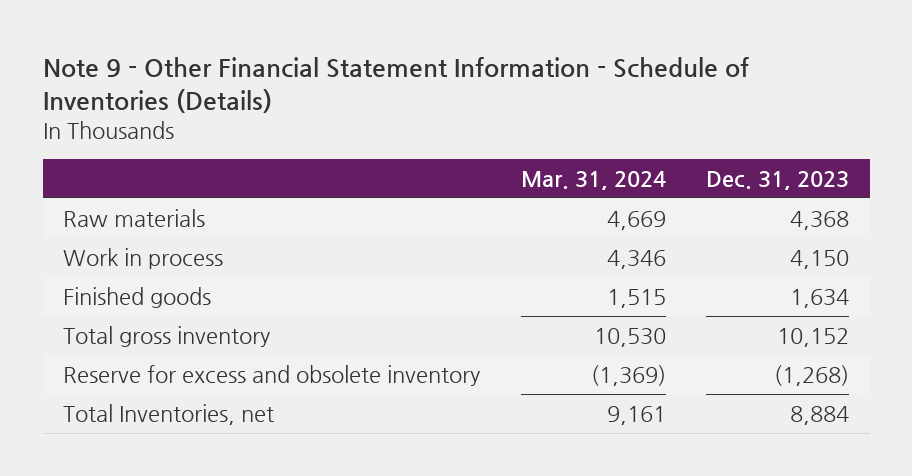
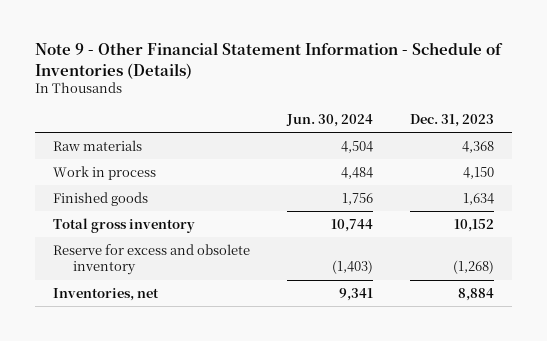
- | Mar. 31, 2024 | Dec. 31, 2023
+ | Jun. 30, 2024 | Dec. 31, 2023
- Total Inventories, net | 9,161 | 8,884
+ Inventories, net | 9,341 | 8,884

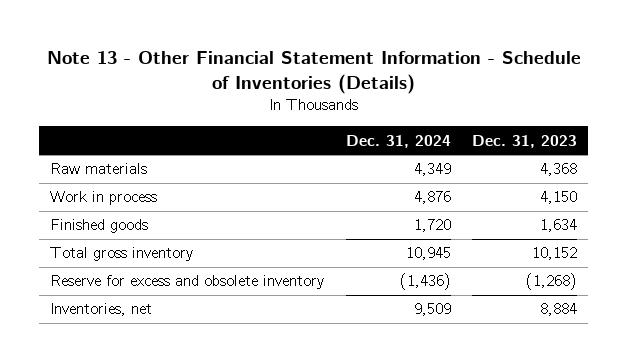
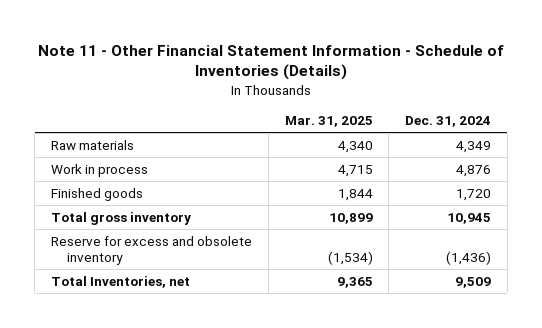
- Note 13 - Other Financial Statement Information - Schedule of Inventories (Details)
+ Note 11 - Other Financial Statement Information - Schedule of Inventories (Details)
- | Dec. 31, 2024 | Dec. 31, 2023
+ | Mar. 31, 2025 | Dec. 31, 2024
- Inventories, net | 9,509 | 8,884
+ Total Inventories, net | 9,365 | 9,509

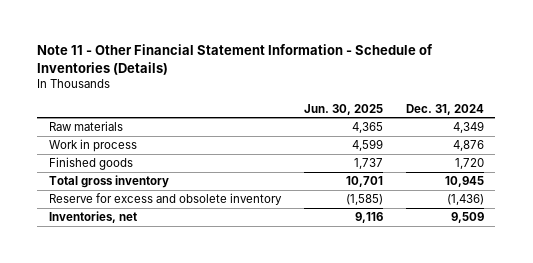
- | Mar. 31, 2025 | Dec. 31, 2024
+ | Jun. 30, 2025 | Dec. 31, 2024
- Total Inventories, net | 9,365 | 9,509
+ Inventories, net | 9,116 | 9,509

